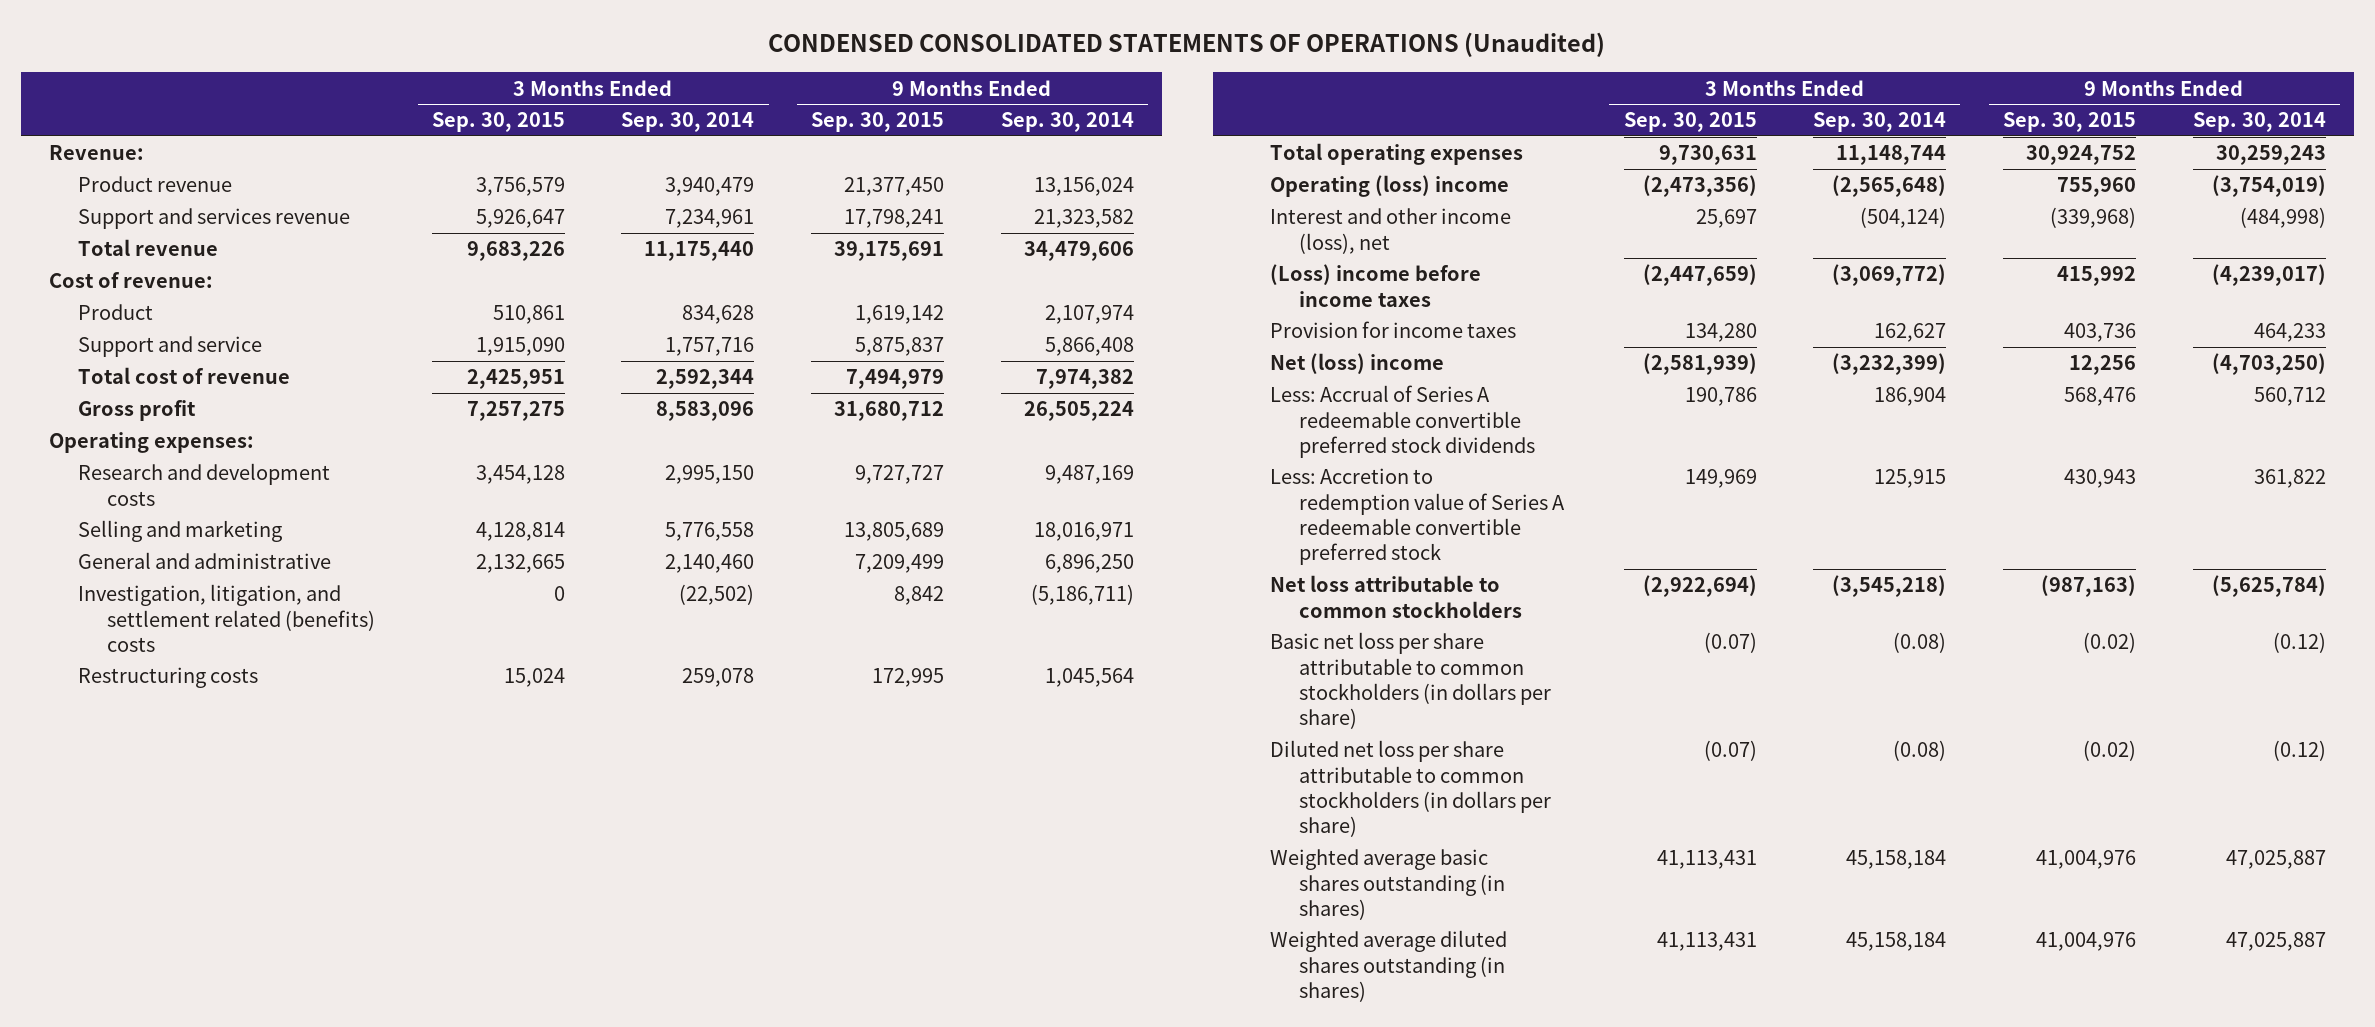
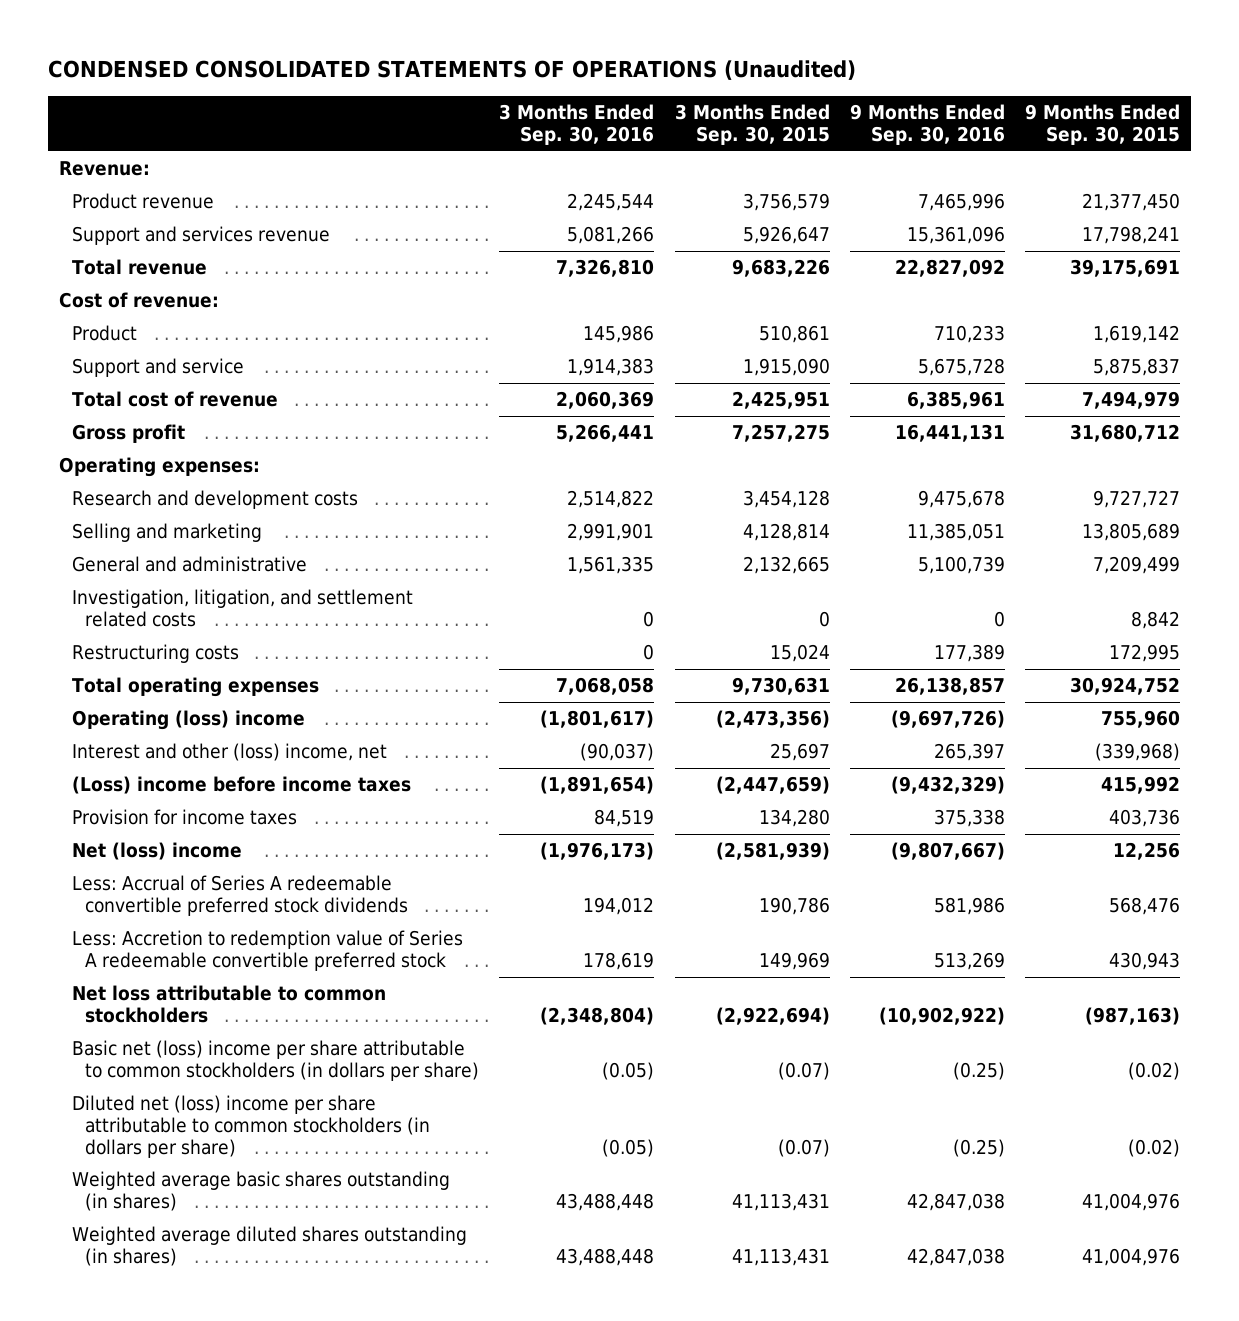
- | 3 Months Ended Sep. 30, 2015 | 3 Months Ended Sep. 30, 2014 | 9 Months Ended Sep. 30, 2015 | 9 Months Ended Sep. 30, 2014
+ | 3 Months Ended Sep. 30, 2016 | 3 Months Ended Sep. 30, 2015 | 9 Months Ended Sep. 30, 2016 | 9 Months Ended Sep. 30, 2015
- Investigation, litigation, and settlement related (benefits) costs | 0 | (22,502) | 8,842 | (5,186,711)
+ Investigation, litigation, and settlement related costs | 0 | 0 | 0 | 8,842
- Interest and other income (loss), net | 25,697 | (504,124) | (339,968) | (484,998)
+ Interest and other (loss) income, net | (90,037) | 25,697 | 265,397 | (339,968)
- Basic net loss per share attributable to common stockholders (in dollars per share) | (0.07) | (0.08) | (0.02) | (0.12)
- Diluted net loss per share attributable to common stockholders (in dollars per share) | (0.07) | (0.08) | (0.02) | (0.12)
+ Basic net (loss) income per share attributable to common stockholders (in dollars per share) | (0.05) | (0.07) | (0.25) | (0.02)
+ Diluted net (loss) income per share attributable to common stockholders (in dollars per share) | (0.05) | (0.07) | (0.25) | (0.02)

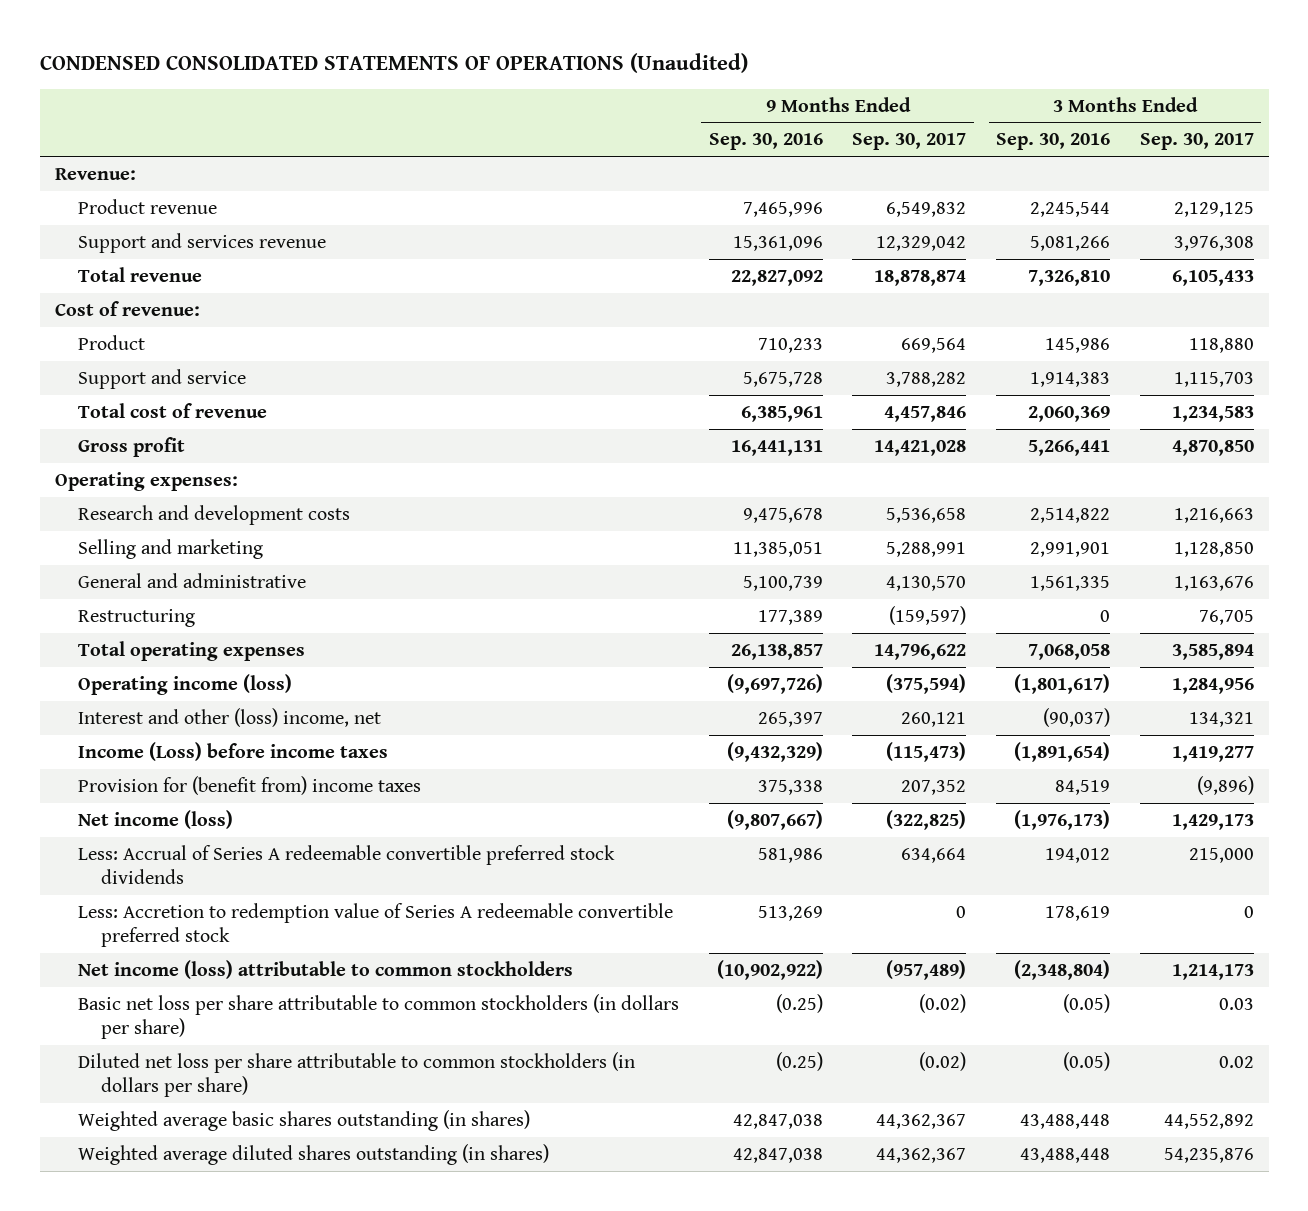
- | 3 Months Ended Sep. 30, 2016 | 3 Months Ended Sep. 30, 2015 | 9 Months Ended Sep. 30, 2016 | 9 Months Ended Sep. 30, 2015
+ | 9 Months Ended Sep. 30, 2016 | 9 Months Ended Sep. 30, 2017 | 3 Months Ended Sep. 30, 2016 | 3 Months Ended Sep. 30, 2017
- Investigation, litigation, and settlement related costs | 0 | 0 | 0 | 8,842
- Restructuring costs | 0 | 15,024 | 177,389 | 172,995
+ Restructuring | 177,389 | (159,597) | 0 | 76,705
- Operating (loss) income | (1,801,617) | (2,473,356) | (9,697,726) | 755,960
+ Operating income (loss) | (9,697,726) | (375,594) | (1,801,617) | 1,284,956
- (Loss) income before income taxes | (1,891,654) | (2,447,659) | (9,432,329) | 415,992
- Provision for income taxes | 84,519 | 134,280 | 375,338 | 403,736
- Net (loss) income | (1,976,173) | (2,581,939) | (9,807,667) | 12,256
+ Income (Loss) before income taxes | (9,432,329) | (115,473) | (1,891,654) | 1,419,277
+ Provision for (benefit from) income taxes | 375,338 | 207,352 | 84,519 | (9,896)
+ Net income (loss) | (9,807,667) | (322,825) | (1,976,173) | 1,429,173
- Net loss attributable to common stockholders | (2,348,804) | (2,922,694) | (10,902,922) | (987,163)
- Basic net (loss) income per share attributable to common stockholders (in dollars per share) | (0.05) | (0.07) | (0.25) | (0.02)
- Diluted net (loss) income per share attributable to common stockholders (in dollars per share) | (0.05) | (0.07) | (0.25) | (0.02)
+ Net income (loss) attributable to common stockholders | (10,902,922) | (957,489) | (2,348,804) | 1,214,173
+ Basic net loss per share attributable to common stockholders (in dollars per share) | (0.25) | (0.02) | (0.05) | 0.03
+ Diluted net loss per share attributable to common stockholders (in dollars per share) | (0.25) | (0.02) | (0.05) | 0.02

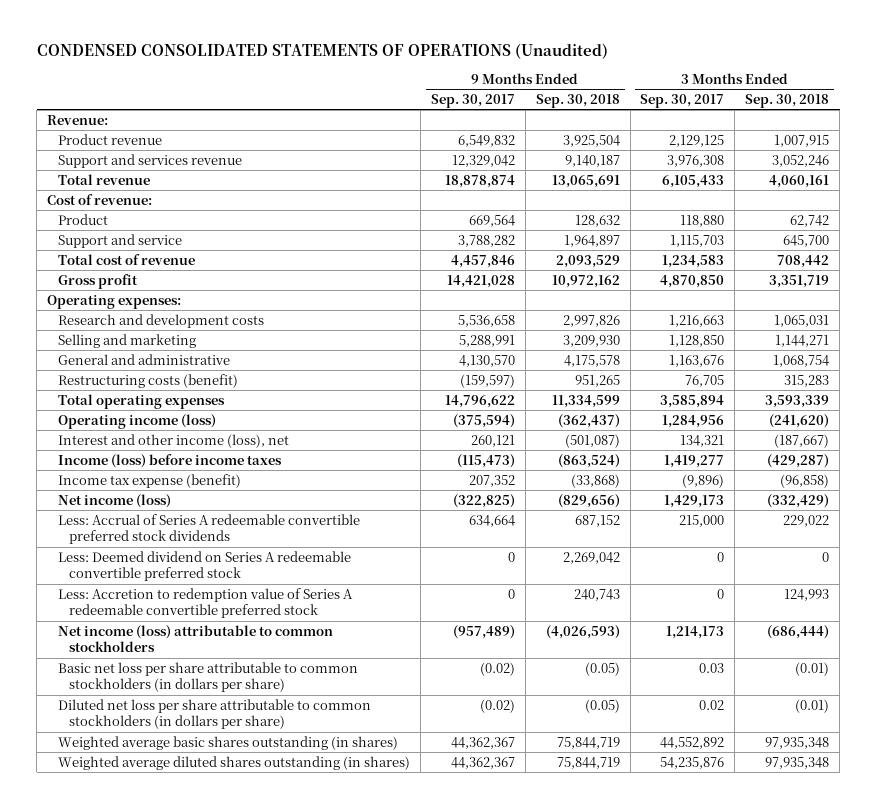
- | 9 Months Ended Sep. 30, 2016 | 9 Months Ended Sep. 30, 2017 | 3 Months Ended Sep. 30, 2016 | 3 Months Ended Sep. 30, 2017
+ | 9 Months Ended Sep. 30, 2017 | 9 Months Ended Sep. 30, 2018 | 3 Months Ended Sep. 30, 2017 | 3 Months Ended Sep. 30, 2018
- Restructuring | 177,389 | (159,597) | 0 | 76,705
+ Restructuring costs (benefit) | (159,597) | 951,265 | 76,705 | 315,283
- Interest and other (loss) income, net | 265,397 | 260,121 | (90,037) | 134,321
- Income (Loss) before income taxes | (9,432,329) | (115,473) | (1,891,654) | 1,419,277
- Provision for (benefit from) income taxes | 375,338 | 207,352 | 84,519 | (9,896)
+ Interest and other income (loss), net | 260,121 | (501,087) | 134,321 | (187,667)
+ Income (loss) before income taxes | (115,473) | (863,524) | 1,419,277 | (429,287)
+ Income tax expense (benefit) | 207,352 | (33,868) | (9,896) | (96,858)
+ Less: Deemed dividend on Series A redeemable convertible preferred stock | 0 | 2,269,042 | 0 | 0

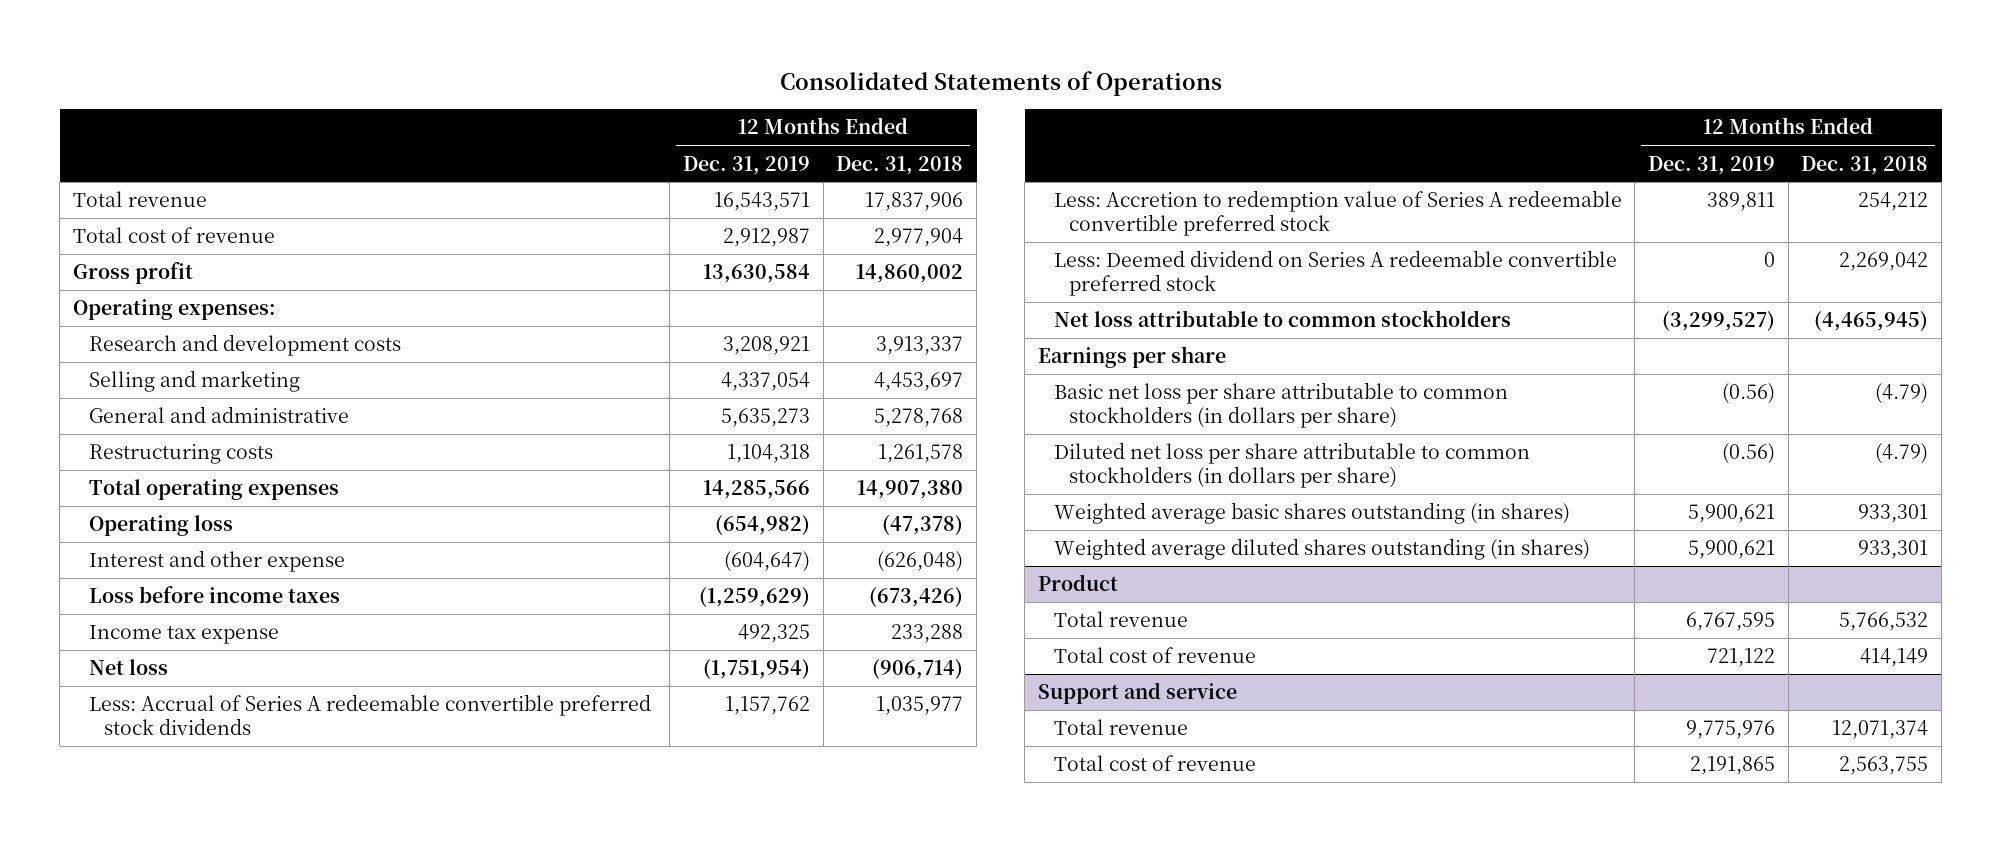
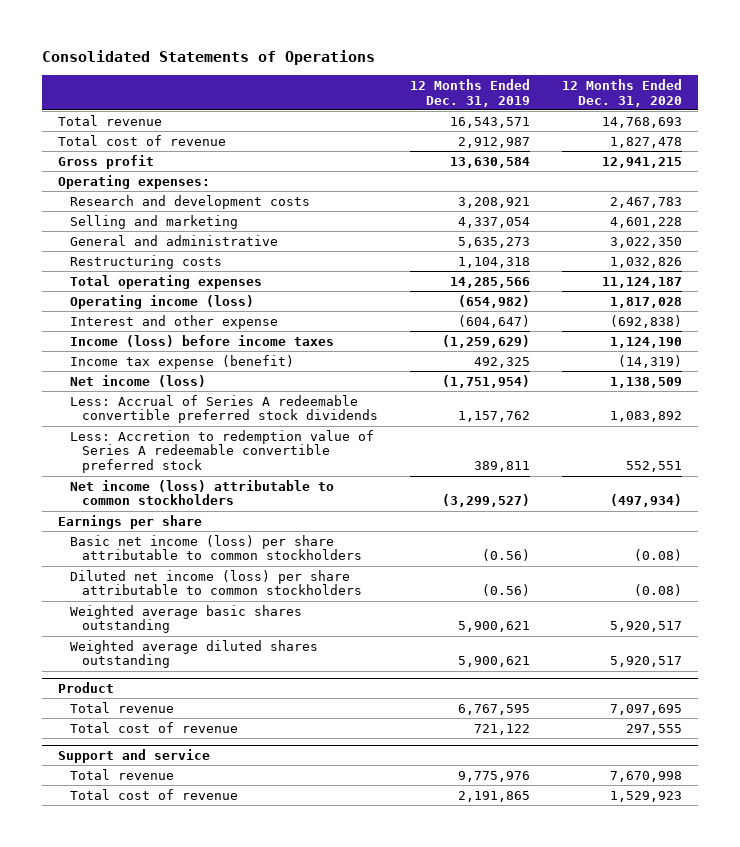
- | 12 Months Ended Dec. 31, 2019 | 12 Months Ended Dec. 31, 2018
+ | 12 Months Ended Dec. 31, 2019 | 12 Months Ended Dec. 31, 2020
- Operating loss | (654,982) | (47,378)
+ Operating income (loss) | (654,982) | 1,817,028
- Loss before income taxes | (1,259,629) | (673,426)
- Income tax expense | 492,325 | 233,288
- Net loss | (1,751,954) | (906,714)
+ Income (loss) before income taxes | (1,259,629) | 1,124,190
+ Income tax expense (benefit) | 492,325 | (14,319)
+ Net income (loss) | (1,751,954) | 1,138,509
- Less: Deemed dividend on Series A redeemable convertible preferred stock | 0 | 2,269,042
- Net loss attributable to common stockholders | (3,299,527) | (4,465,945)
+ Net income (loss) attributable to common stockholders | (3,299,527) | (497,934)
- Basic net loss per share attributable to common stockholders (in dollars per share) | (0.56) | (4.79)
- Diluted net loss per share attributable to common stockholders (in dollars per share) | (0.56) | (4.79)
- Weighted average basic shares outstanding (in shares) | 5,900,621 | 933,301
- Weighted average diluted shares outstanding (in shares) | 5,900,621 | 933,301
+ Basic net income (loss) per share attributable to common stockholders | (0.56) | (0.08)
+ Diluted net income (loss) per share attributable to common stockholders | (0.56) | (0.08)
+ Weighted average basic shares outstanding | 5,900,621 | 5,920,517
+ Weighted average diluted shares outstanding | 5,900,621 | 5,920,517

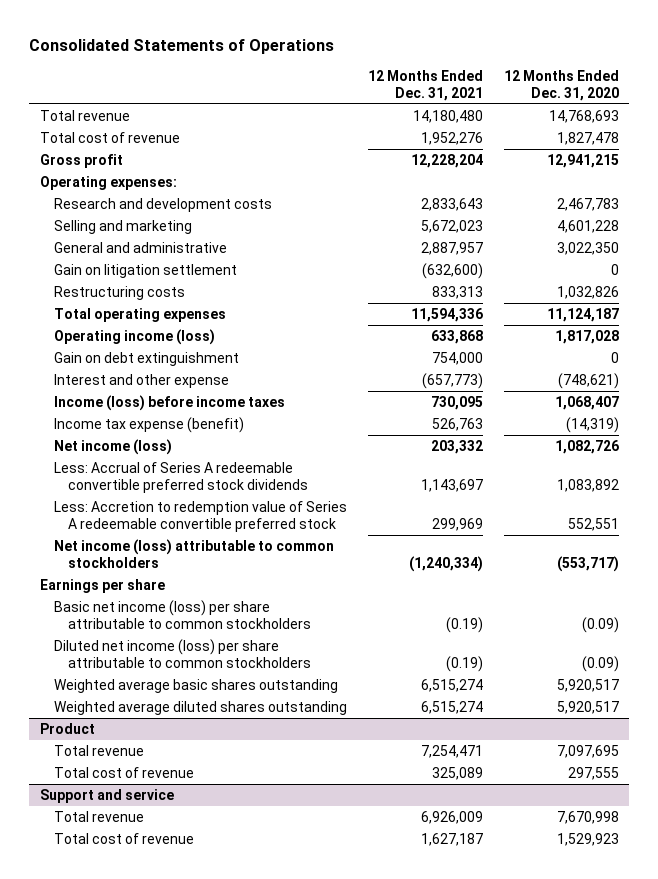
- | 12 Months Ended Dec. 31, 2019 | 12 Months Ended Dec. 31, 2020
+ | 12 Months Ended Dec. 31, 2021 | 12 Months Ended Dec. 31, 2020
+ Gain on litigation settlement | (632,600) | 0
- Interest and other expense | (604,647) | (692,838)
- Income (loss) before income taxes | (1,259,629) | 1,124,190
+ Gain on debt extinguishment | 754,000 | 0
+ Interest and other expense | (657,773) | (748,621)
+ Income (loss) before income taxes | 730,095 | 1,068,407
- Net income (loss) | (1,751,954) | 1,138,509
+ Net income (loss) | 203,332 | 1,082,726
- Net income (loss) attributable to common stockholders | (3,299,527) | (497,934)
+ Net income (loss) attributable to common stockholders | (1,240,334) | (553,717)
- Basic net income (loss) per share attributable to common stockholders | (0.56) | (0.08)
- Diluted net income (loss) per share attributable to common stockholders | (0.56) | (0.08)
+ Basic net income (loss) per share attributable to common stockholders | (0.19) | (0.09)
+ Diluted net income (loss) per share attributable to common stockholders | (0.19) | (0.09)

